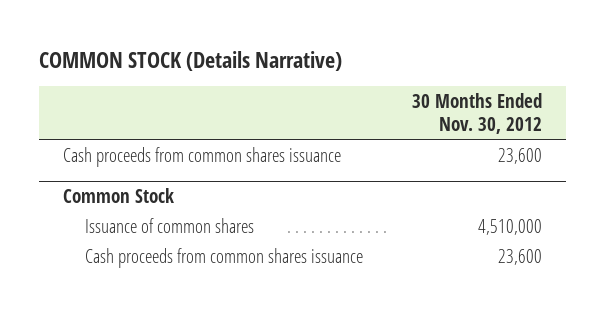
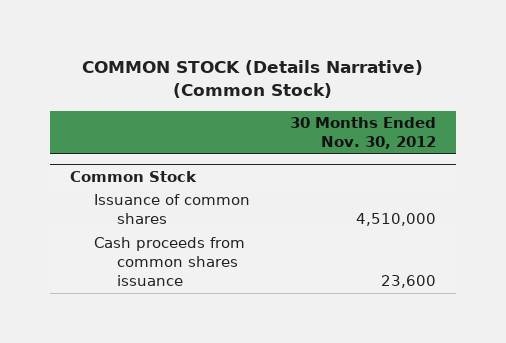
- COMMON STOCK (Details Narrative)
+ COMMON STOCK (Details Narrative) (Common Stock)
- Cash proceeds from common shares issuance | 23,600

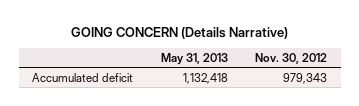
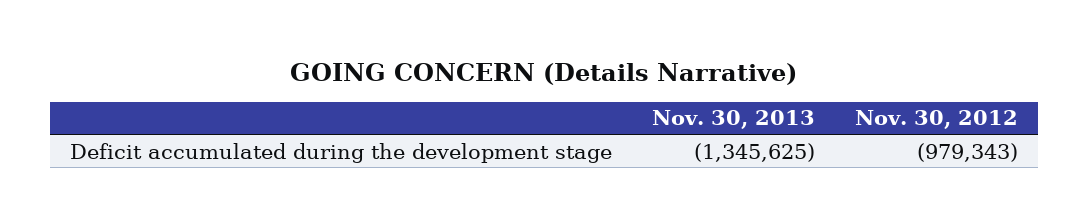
- | May 31, 2013 | Nov. 30, 2012
+ | Nov. 30, 2013 | Nov. 30, 2012
- Accumulated deficit | 1,132,418 | 979,343
+ Deficit accumulated during the development stage | (1,345,625) | (979,343)

